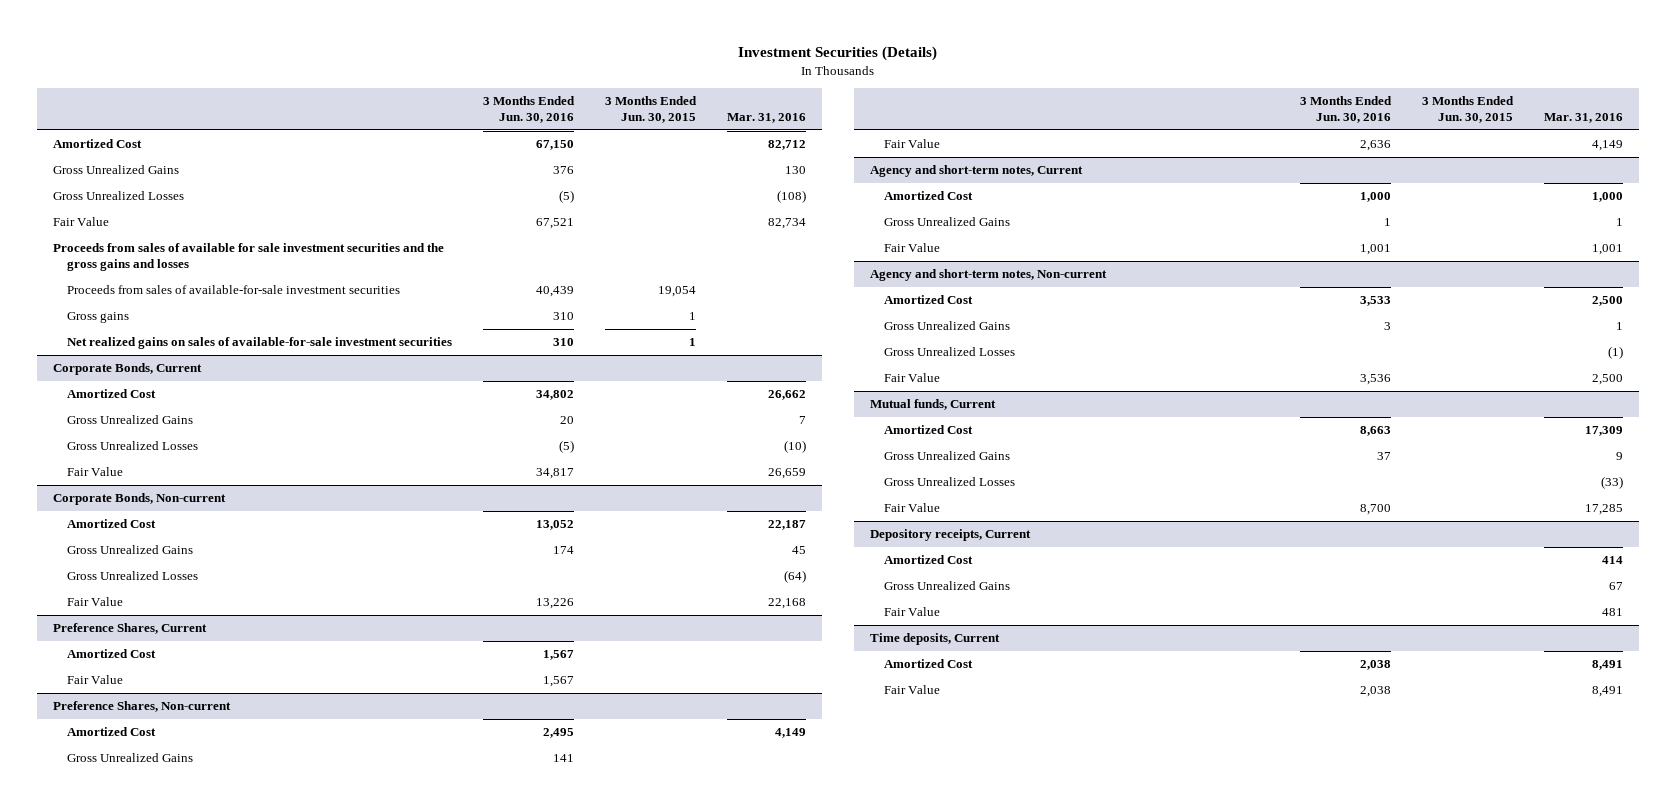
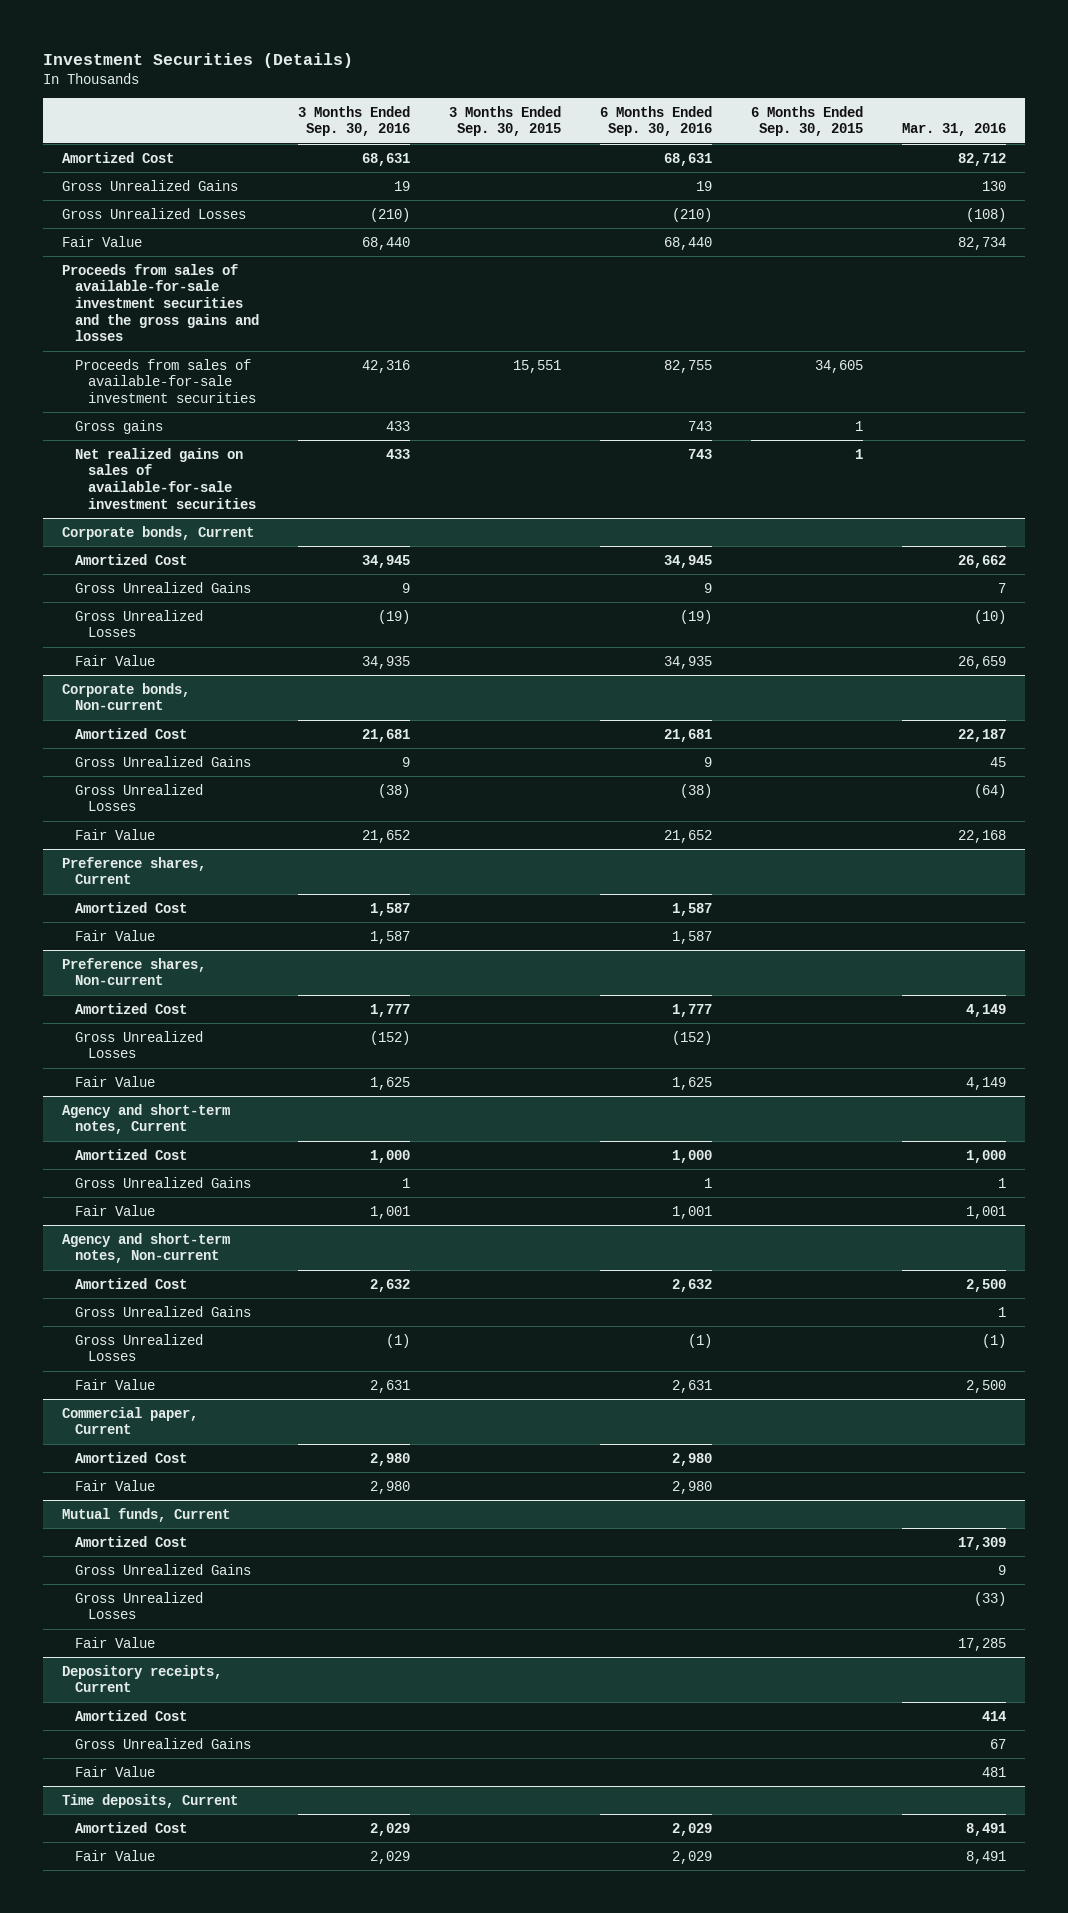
- | 3 Months Ended Jun. 30, 2016 | 3 Months Ended Jun. 30, 2015 | Mar. 31, 2016
+ | 3 Months Ended Sep. 30, 2016 | 3 Months Ended Sep. 30, 2015 | 6 Months Ended Sep. 30, 2016 | 6 Months Ended Sep. 30, 2015 | Mar. 31, 2016
- Proceeds from sales of available for sale investment securities and the gross gains and losses
+ Proceeds from sales of available-for-sale investment securities and the gross gains and losses
- Corporate Bonds, Current
+ Corporate bonds, Current
- Corporate Bonds, Non-current
+ Corporate bonds, Non-current
- Preference Shares, Current
+ Preference shares, Current
- Preference Shares, Non-current
+ Preference shares, Non-current
- Gross Unrealized Gains | 141 | |
+ Gross Unrealized Losses | (152) | | (152) | |
+ Commercial paper, Current
+ Amortized Cost | 2,980 | | 2,980 | |
+ Fair Value | 2,980 | | 2,980 | |

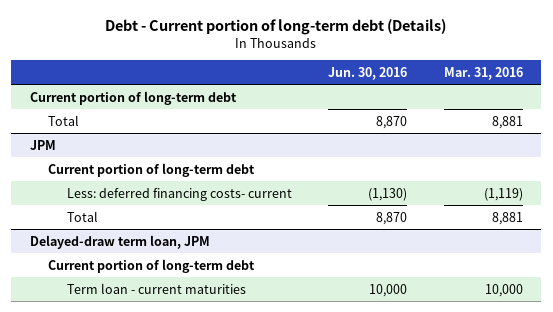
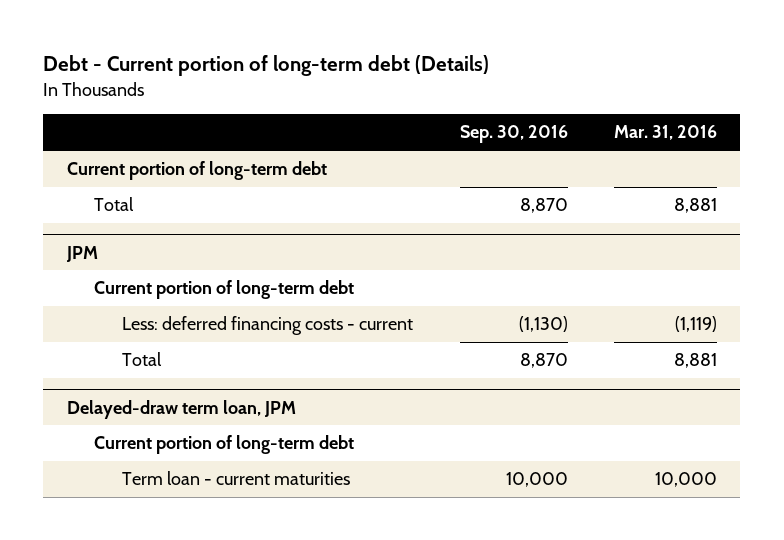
- | Jun. 30, 2016 | Mar. 31, 2016
+ | Sep. 30, 2016 | Mar. 31, 2016
@ JPM
- Less: deferred financing costs- current | (1,130) | (1,119)
+ Less: deferred financing costs - current | (1,130) | (1,119)

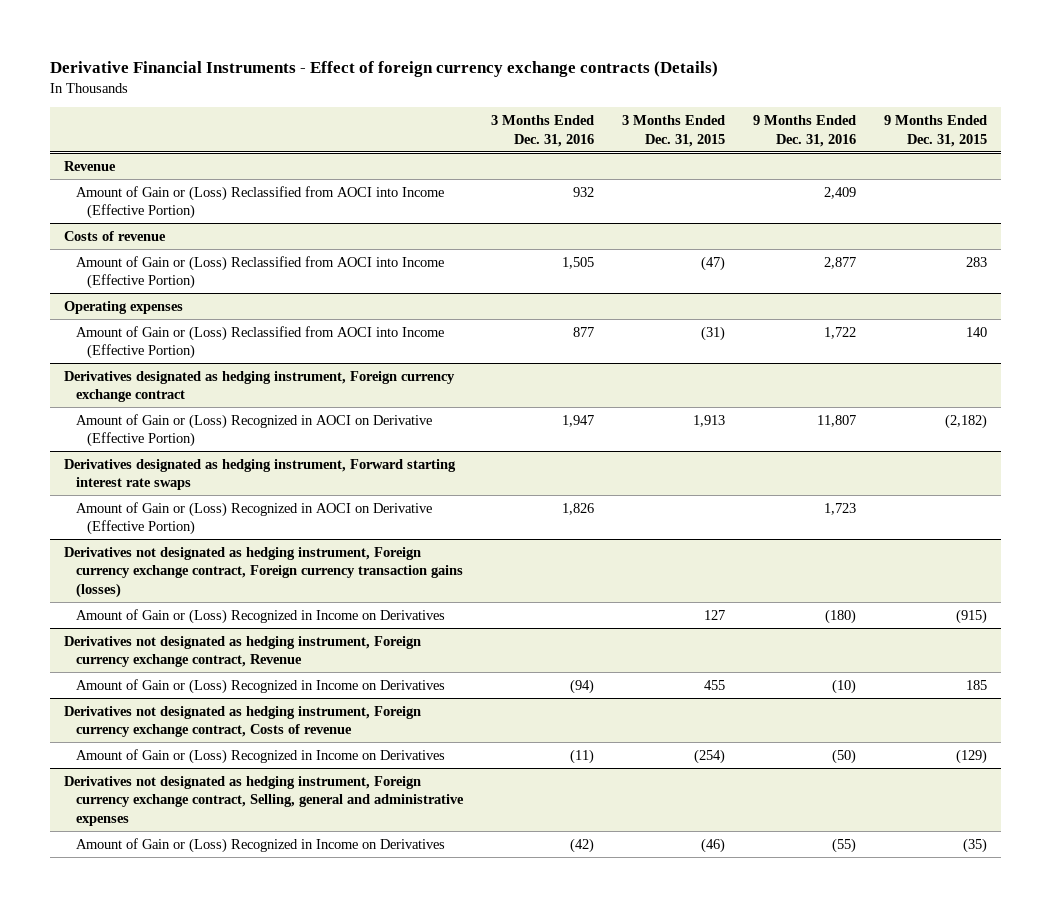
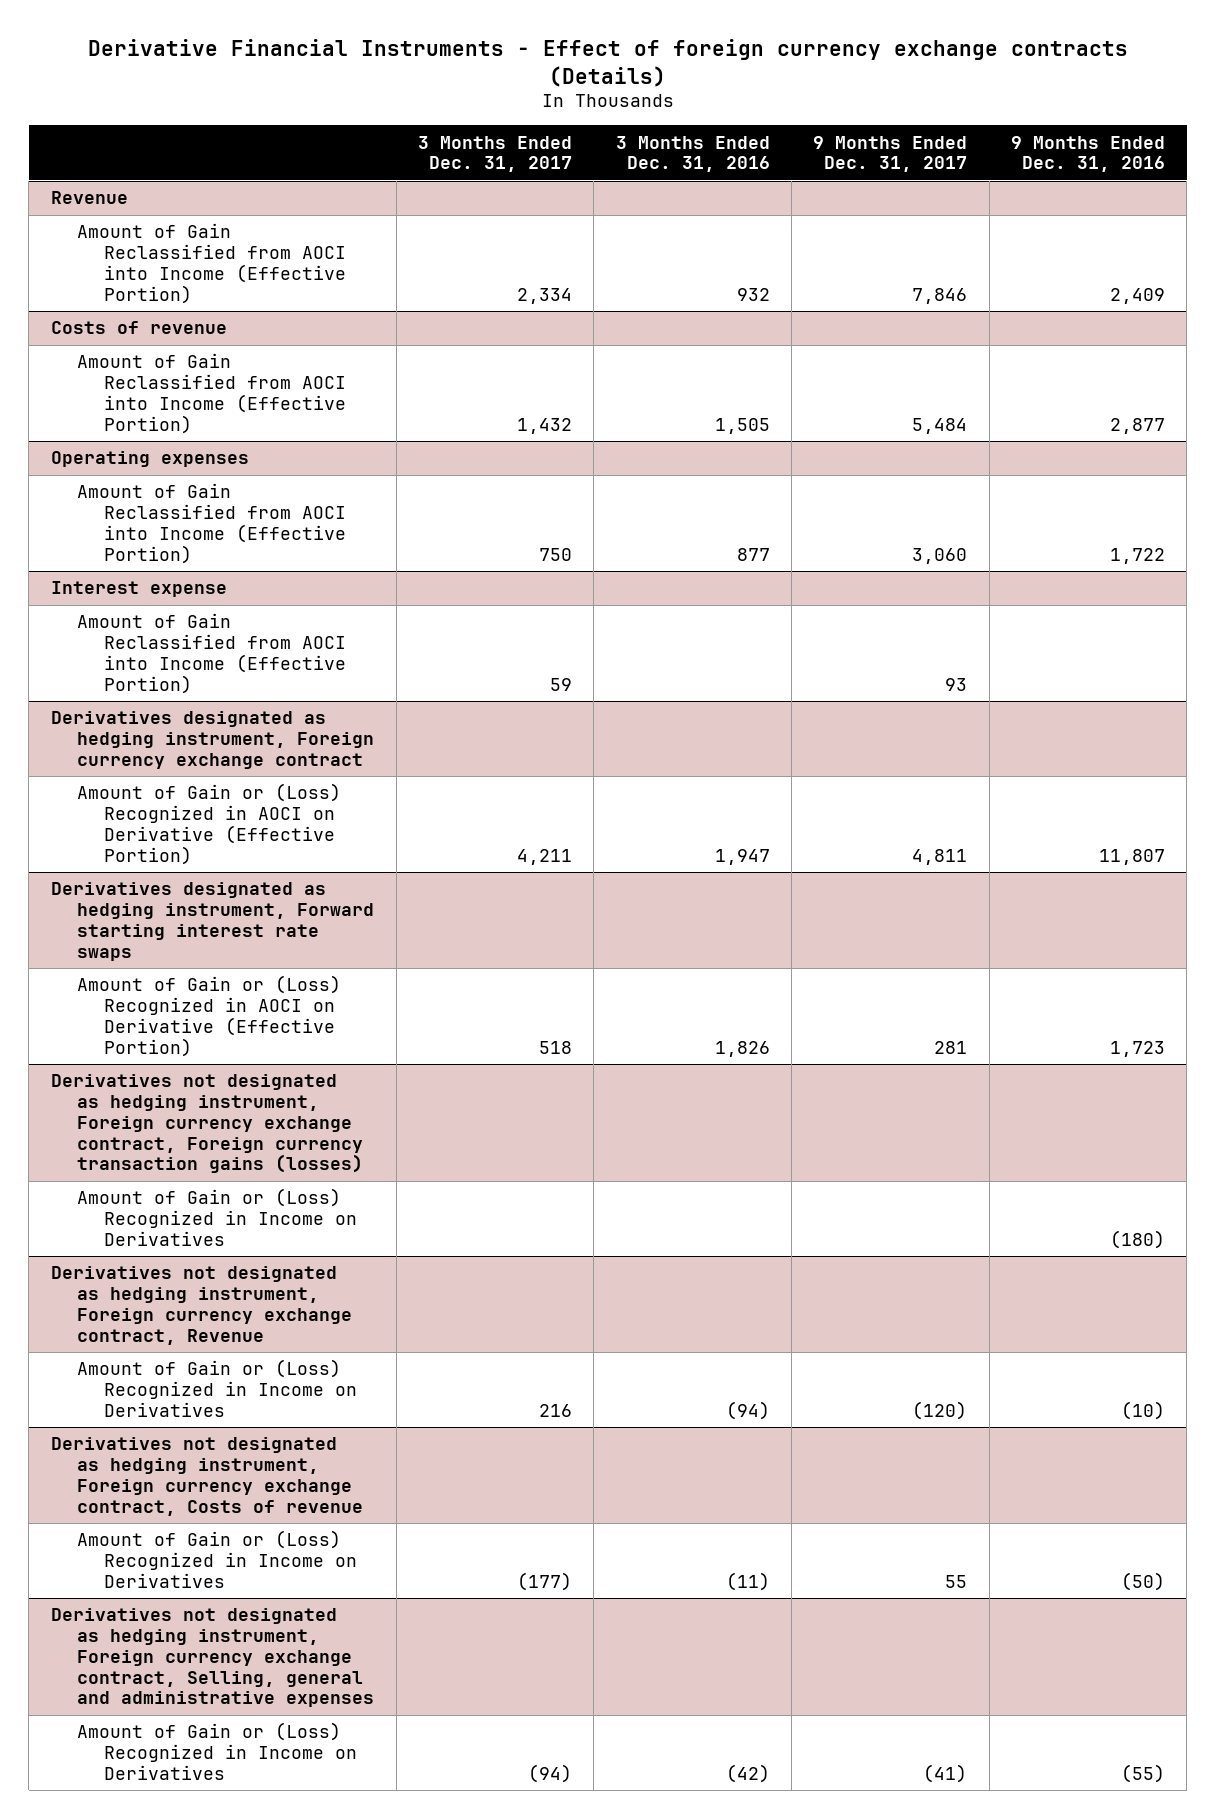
- | 3 Months Ended Dec. 31, 2016 | 3 Months Ended Dec. 31, 2015 | 9 Months Ended Dec. 31, 2016 | 9 Months Ended Dec. 31, 2015
+ | 3 Months Ended Dec. 31, 2017 | 3 Months Ended Dec. 31, 2016 | 9 Months Ended Dec. 31, 2017 | 9 Months Ended Dec. 31, 2016
@ Revenue
- Amount of Gain or (Loss) Reclassified from AOCI into Income (Effective Portion) | 932 | | 2,409 |
+ Amount of Gain Reclassified from AOCI into Income (Effective Portion) | 2,334 | 932 | 7,846 | 2,409
@ Costs of revenue
- Amount of Gain or (Loss) Reclassified from AOCI into Income (Effective Portion) | 1,505 | (47) | 2,877 | 283
+ Amount of Gain Reclassified from AOCI into Income (Effective Portion) | 1,432 | 1,505 | 5,484 | 2,877
@ Operating expenses
- Amount of Gain or (Loss) Reclassified from AOCI into Income (Effective Portion) | 877 | (31) | 1,722 | 140
+ Amount of Gain Reclassified from AOCI into Income (Effective Portion) | 750 | 877 | 3,060 | 1,722
+ Interest expense
+ Amount of Gain Reclassified from AOCI into Income (Effective Portion) | 59 | | 93 |

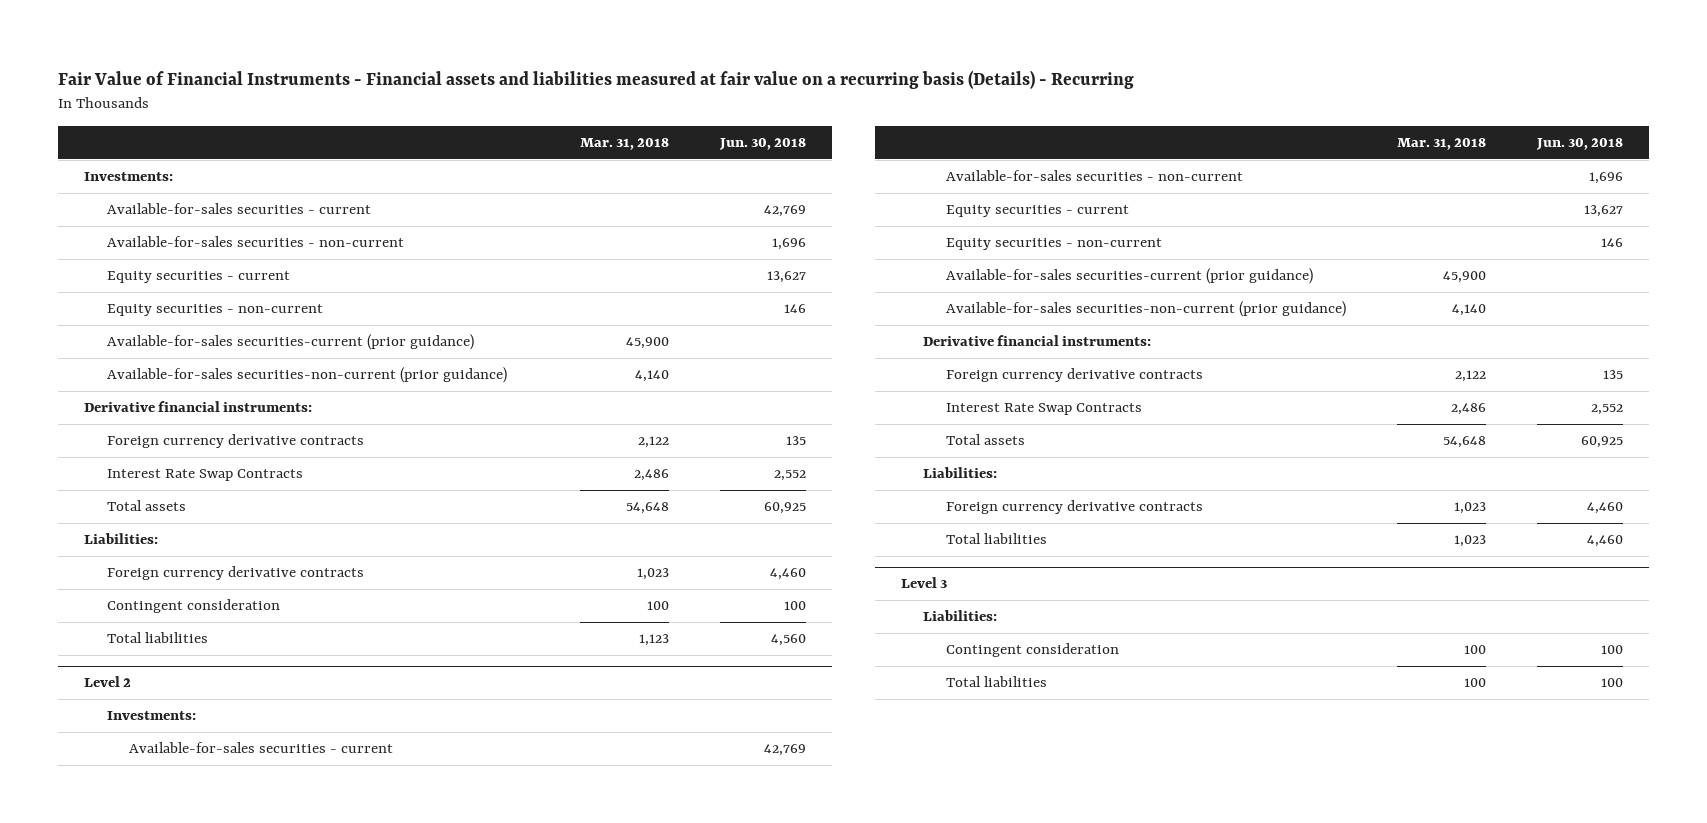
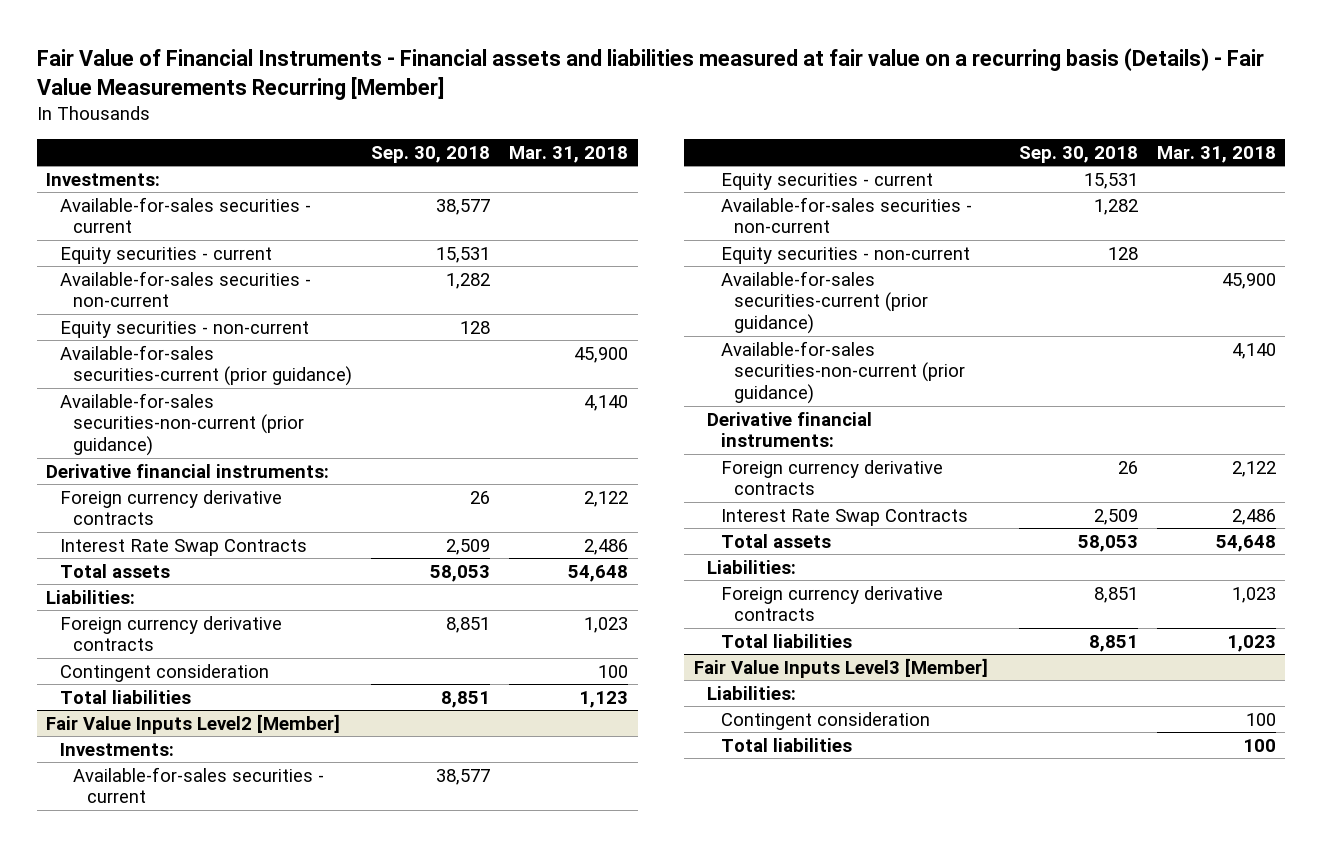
- Fair Value of Financial Instruments - Financial assets and liabilities measured at fair value on a recurring basis (Details) - Recurring
+ Fair Value of Financial Instruments - Financial assets and liabilities measured at fair value on a recurring basis (Details) - Fair Value Measurements Recurring [Member]
- | Mar. 31, 2018 | Jun. 30, 2018
+ | Sep. 30, 2018 | Mar. 31, 2018
moved down: Available-for-sales securities - non-current | 1,282 |
- Level 2
+ Fair Value Inputs Level2 [Member]
- Available-for-sales securities - non-current | | 1,696
+ Available-for-sales securities - non-current | 1,282 |
- Level 3
+ Fair Value Inputs Level3 [Member]

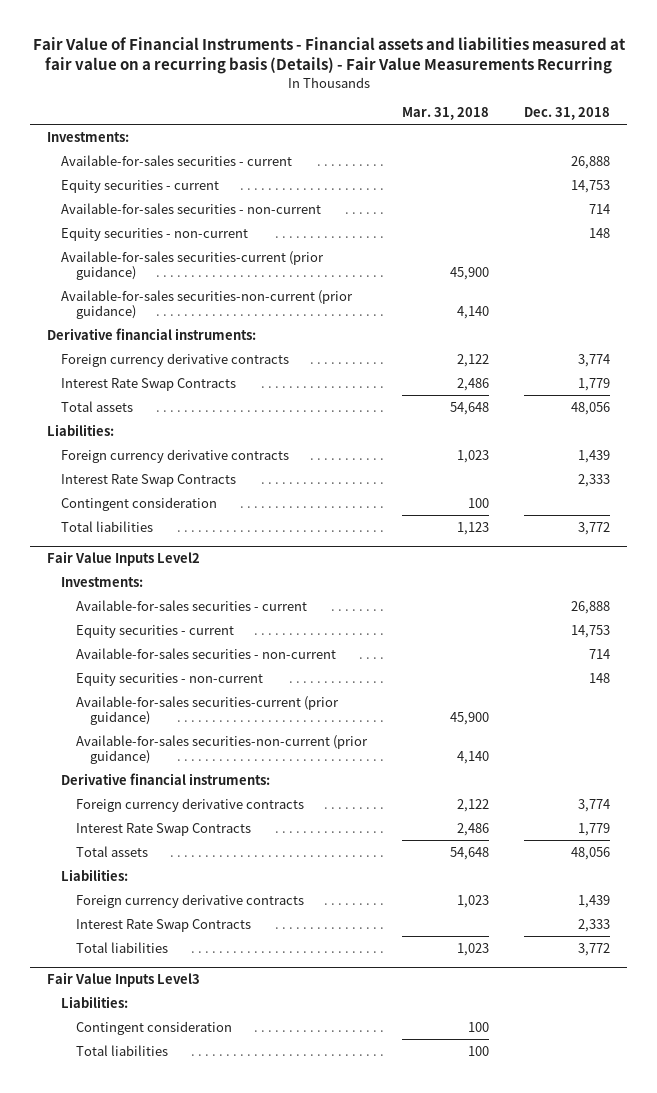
- Fair Value of Financial Instruments - Financial assets and liabilities measured at fair value on a recurring basis (Details) - Fair Value Measurements Recurring [Member]
+ Fair Value of Financial Instruments - Financial assets and liabilities measured at fair value on a recurring basis (Details) - Fair Value Measurements Recurring
- | Sep. 30, 2018 | Mar. 31, 2018
+ | Mar. 31, 2018 | Dec. 31, 2018
+ Interest Rate Swap Contracts | | 2,333
- Fair Value Inputs Level2 [Member]
+ Fair Value Inputs Level2
+ Interest Rate Swap Contracts | | 2,333
- Fair Value Inputs Level3 [Member]
+ Fair Value Inputs Level3

